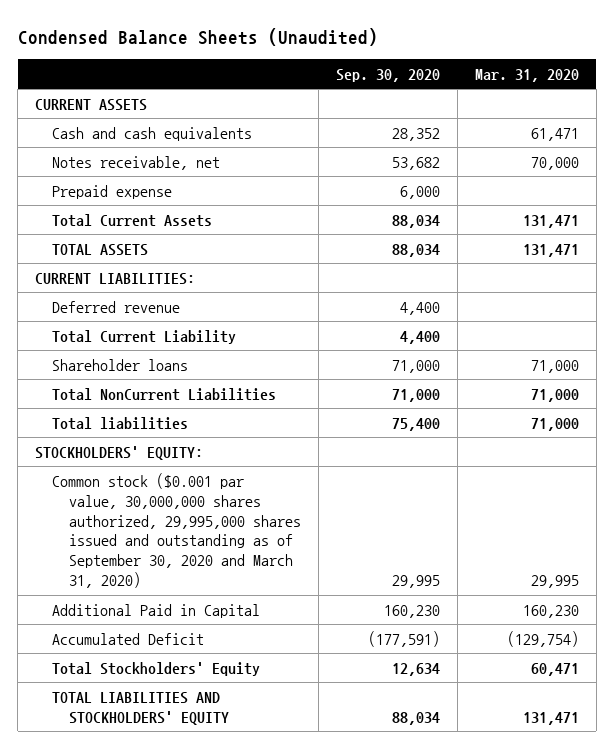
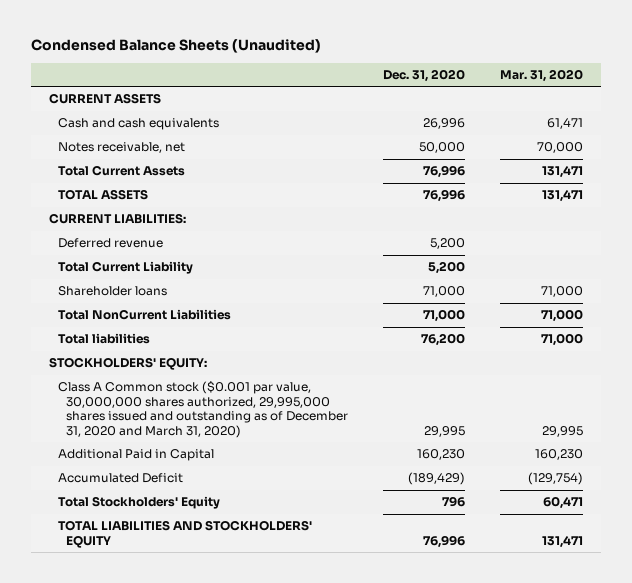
- | Sep. 30, 2020 | Mar. 31, 2020
+ | Dec. 31, 2020 | Mar. 31, 2020
- Prepaid expense | 6,000 |
- Common stock ($0.001 par value, 30,000,000 shares authorized, 29,995,000 shares issued and outstanding as of September 30, 2020 and March 31, 2020) | 29,995 | 29,995
+ Class A Common stock ($0.001 par value, 30,000,000 shares authorized, 29,995,000 shares issued and outstanding as of December 31, 2020 and March 31, 2020) | 29,995 | 29,995

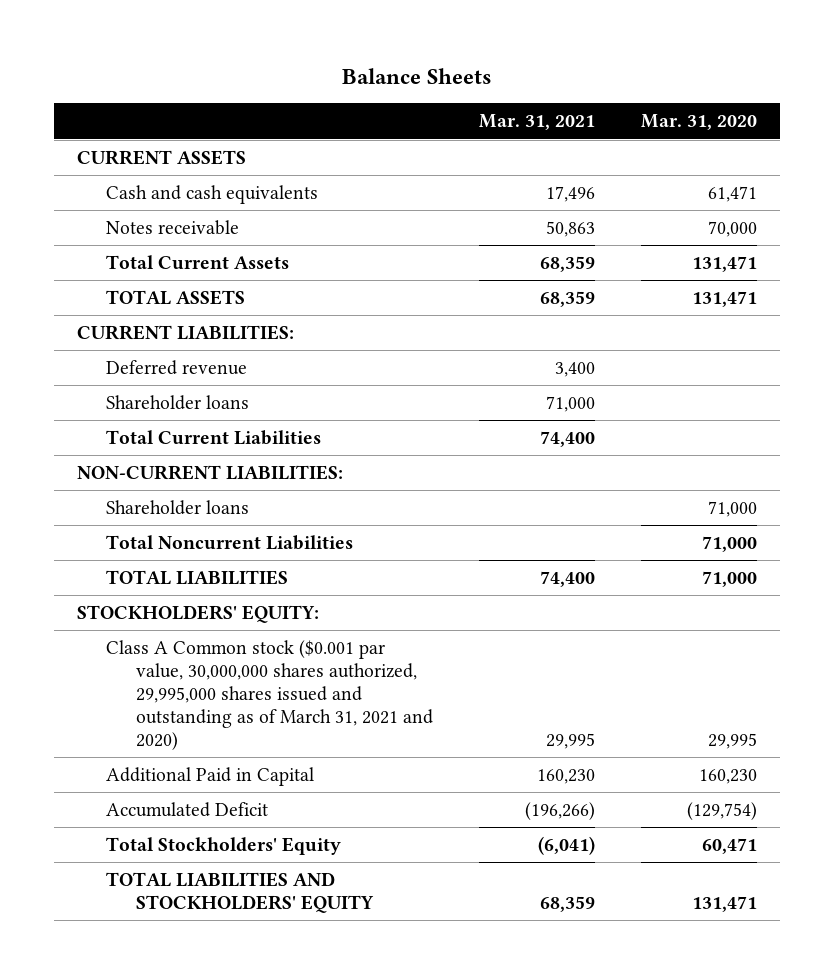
- Condensed Balance Sheets (Unaudited)
+ Balance Sheets
- | Dec. 31, 2020 | Mar. 31, 2020
+ | Mar. 31, 2021 | Mar. 31, 2020
- Notes receivable, net | 50,000 | 70,000
+ Notes receivable | 50,863 | 70,000
- Total Current Liability | 5,200 |
+ Shareholder loans | 71,000 |
+ Total Current Liabilities | 74,400 |
+ NON-CURRENT LIABILITIES:
- Total NonCurrent Liabilities | 71,000 | 71,000
- Total liabilities | 76,200 | 71,000
+ Total Noncurrent Liabilities | | 71,000
+ TOTAL LIABILITIES | 74,400 | 71,000
- Class A Common stock ($0.001 par value, 30,000,000 shares authorized, 29,995,000 shares issued and outstanding as of December 31, 2020 and March 31, 2020) | 29,995 | 29,995
+ Class A Common stock ($0.001 par value, 30,000,000 shares authorized, 29,995,000 shares issued and outstanding as of March 31, 2021 and 2020) | 29,995 | 29,995

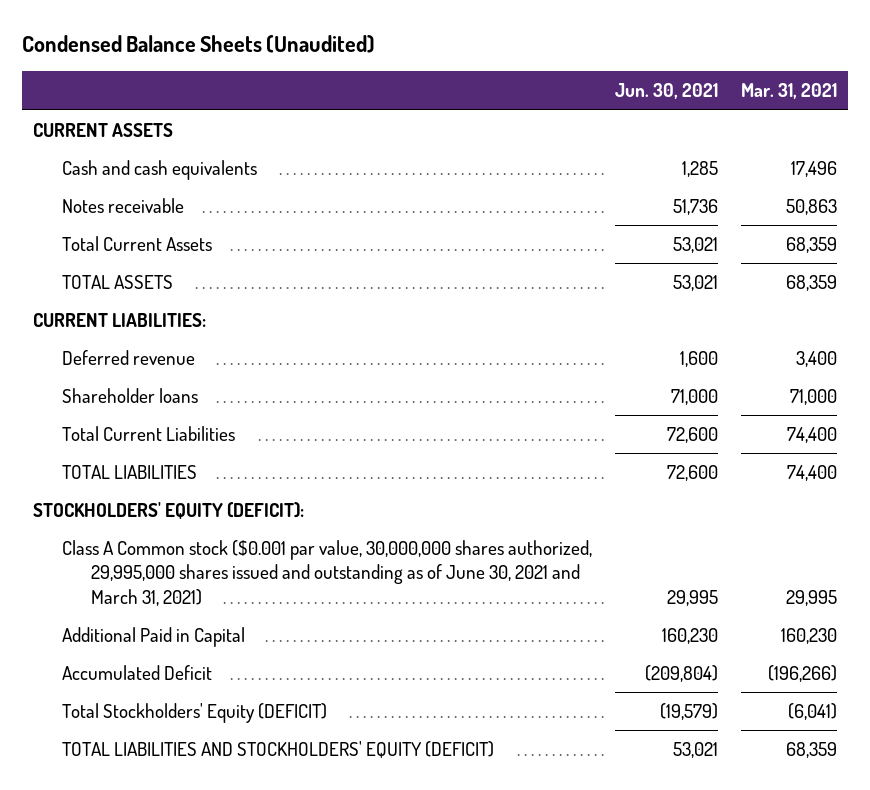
- Balance Sheets
+ Condensed Balance Sheets (Unaudited)
- | Mar. 31, 2021 | Mar. 31, 2020
+ | Jun. 30, 2021 | Mar. 31, 2021
- NON-CURRENT LIABILITIES:
- Shareholder loans | | 71,000
- Total Noncurrent Liabilities | | 71,000
- STOCKHOLDERS' EQUITY:
- Class A Common stock ($0.001 par value, 30,000,000 shares authorized, 29,995,000 shares issued and outstanding as of March 31, 2021 and 2020) | 29,995 | 29,995
+ STOCKHOLDERS' EQUITY (DEFICIT):
+ Class A Common stock ($0.001 par value, 30,000,000 shares authorized, 29,995,000 shares issued and outstanding as of June 30, 2021 and March 31, 2021) | 29,995 | 29,995
- Total Stockholders' Equity | (6,041) | 60,471
- TOTAL LIABILITIES AND STOCKHOLDERS' EQUITY | 68,359 | 131,471
+ Total Stockholders' Equity (DEFICIT) | (19,579) | (6,041)
+ TOTAL LIABILITIES AND STOCKHOLDERS' EQUITY (DEFICIT) | 53,021 | 68,359

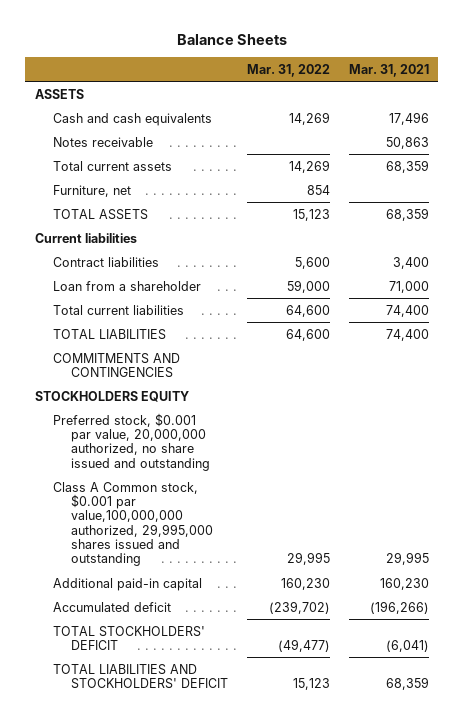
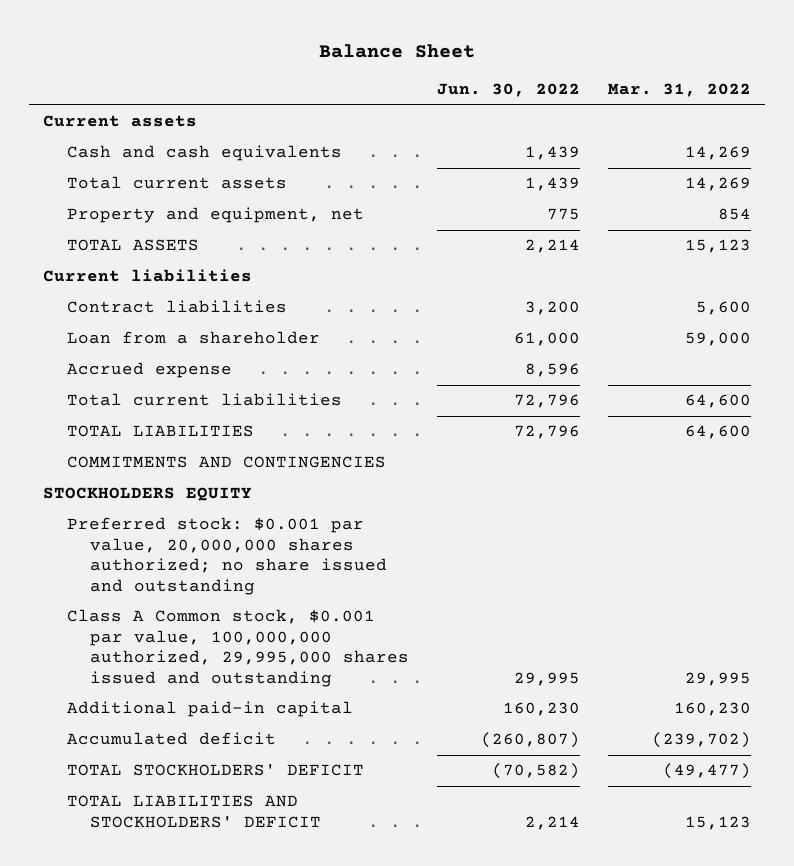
- Balance Sheets
+ Balance Sheet
- | Mar. 31, 2022 | Mar. 31, 2021
+ | Jun. 30, 2022 | Mar. 31, 2022
- ASSETS
+ Current assets
- Notes receivable | | 50,863
- Furniture, net | 854 |
+ Property and equipment, net | 775 | 854
+ Accrued expense | 8,596 |
- Preferred stock, $0.001 par value, 20,000,000 authorized, no share issued and outstanding
- Class A Common stock, $0.001 par value,100,000,000 authorized, 29,995,000 shares issued and outstanding | 29,995 | 29,995
+ Preferred stock: $0.001 par value, 20,000,000 shares authorized; no share issued and outstanding
+ Class A Common stock, $0.001 par value, 100,000,000 authorized, 29,995,000 shares issued and outstanding | 29,995 | 29,995

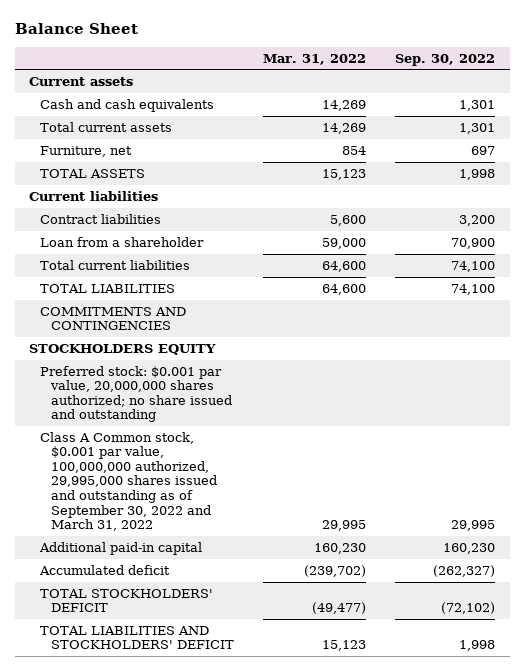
- | Jun. 30, 2022 | Mar. 31, 2022
+ | Mar. 31, 2022 | Sep. 30, 2022
- Property and equipment, net | 775 | 854
+ Furniture, net | 854 | 697
- Accrued expense | 8,596 |
- Class A Common stock, $0.001 par value, 100,000,000 authorized, 29,995,000 shares issued and outstanding | 29,995 | 29,995
+ Class A Common stock, $0.001 par value, 100,000,000 authorized, 29,995,000 shares issued and outstanding as of September 30, 2022 and March 31, 2022 | 29,995 | 29,995

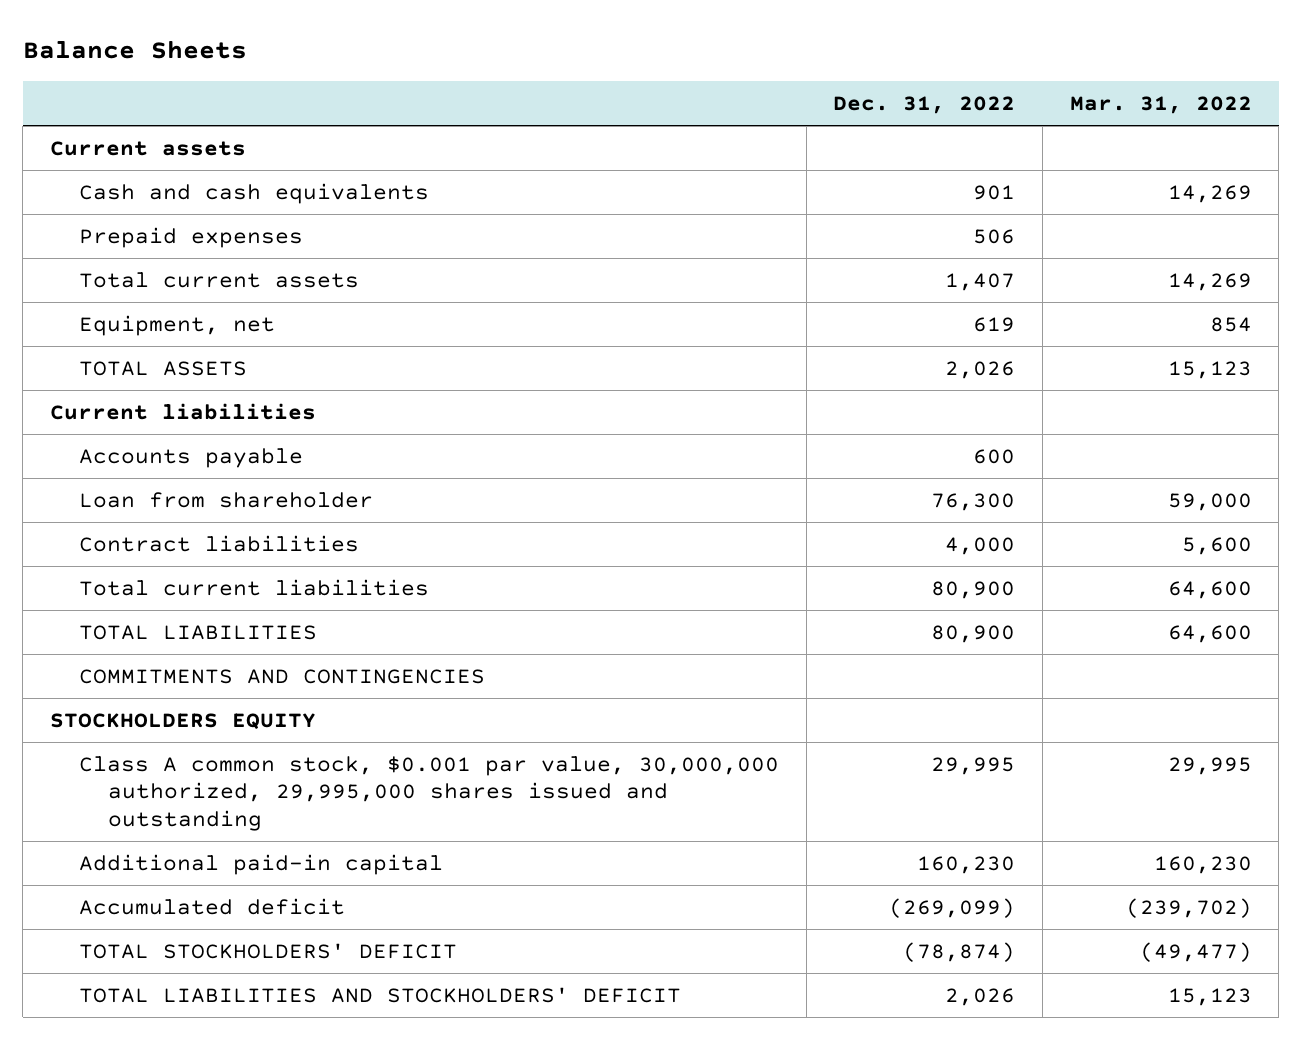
- Balance Sheet
+ Balance Sheets
- | Mar. 31, 2022 | Sep. 30, 2022
+ | Dec. 31, 2022 | Mar. 31, 2022
+ Prepaid expenses | 506 |
- Furniture, net | 854 | 697
+ Equipment, net | 619 | 854
+ Accounts payable | 600 |
+ Loan from shareholder | 76,300 | 59,000
- Loan from a shareholder | 59,000 | 70,900
- Preferred stock: $0.001 par value, 20,000,000 shares authorized; no share issued and outstanding
- Class A Common stock, $0.001 par value, 100,000,000 authorized, 29,995,000 shares issued and outstanding as of September 30, 2022 and March 31, 2022 | 29,995 | 29,995
+ Class A common stock, $0.001 par value, 30,000,000 authorized, 29,995,000 shares issued and outstanding | 29,995 | 29,995

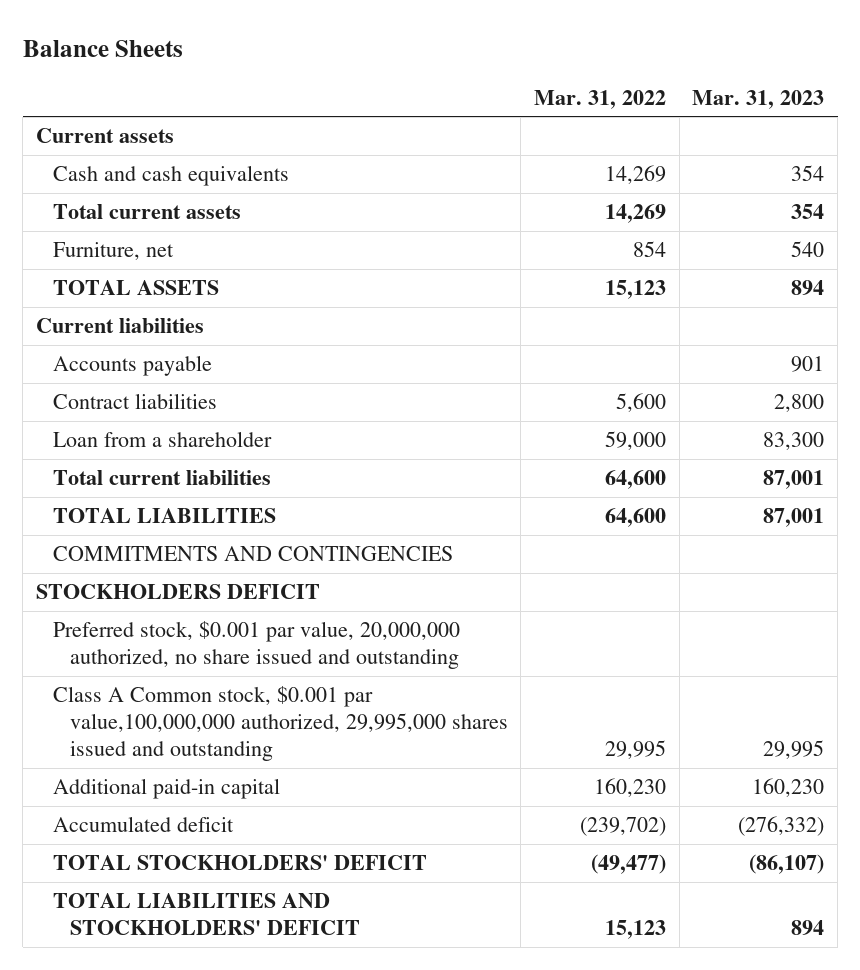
- | Dec. 31, 2022 | Mar. 31, 2022
+ | Mar. 31, 2022 | Mar. 31, 2023
- Prepaid expenses | 506 |
- Equipment, net | 619 | 854
+ Furniture, net | 854 | 540
- Loan from shareholder | 76,300 | 59,000
+ Loan from a shareholder | 59,000 | 83,300
- STOCKHOLDERS EQUITY
- Class A common stock, $0.001 par value, 30,000,000 authorized, 29,995,000 shares issued and outstanding | 29,995 | 29,995
+ STOCKHOLDERS DEFICIT
+ Preferred stock, $0.001 par value, 20,000,000 authorized, no share issued and outstanding
+ Class A Common stock, $0.001 par value,100,000,000 authorized, 29,995,000 shares issued and outstanding | 29,995 | 29,995

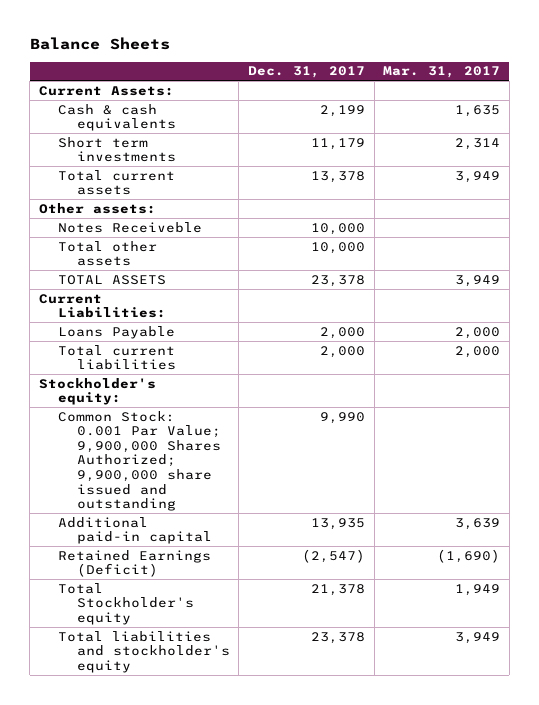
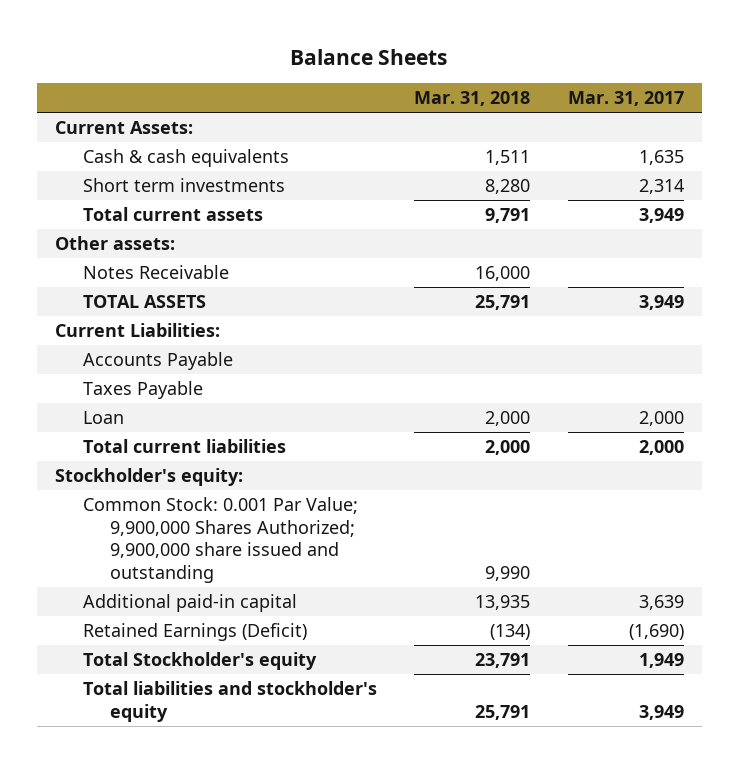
- | Dec. 31, 2017 | Mar. 31, 2017
+ | Mar. 31, 2018 | Mar. 31, 2017
- Notes Receiveble | 10,000 |
- Total other assets | 10,000 |
+ Notes Receivable | 16,000 |
- Loans Payable | 2,000 | 2,000
+ Accounts Payable
+ Taxes Payable
+ Loan | 2,000 | 2,000

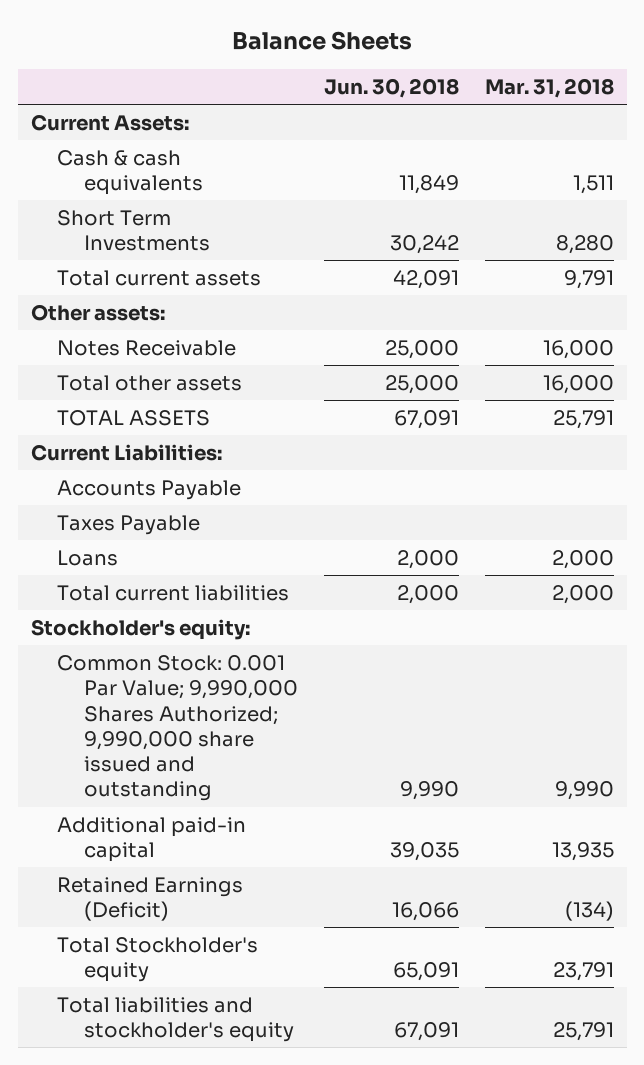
- | Mar. 31, 2018 | Mar. 31, 2017
+ | Jun. 30, 2018 | Mar. 31, 2018
- Short term investments | 8,280 | 2,314
+ Short Term Investments | 30,242 | 8,280
+ Total other assets | 25,000 | 16,000
- Loan | 2,000 | 2,000
+ Loans | 2,000 | 2,000
- Common Stock: 0.001 Par Value; 9,900,000 Shares Authorized; 9,900,000 share issued and outstanding | 9,990 |
+ Common Stock: 0.001 Par Value; 9,990,000 Shares Authorized; 9,990,000 share issued and outstanding | 9,990 | 9,990

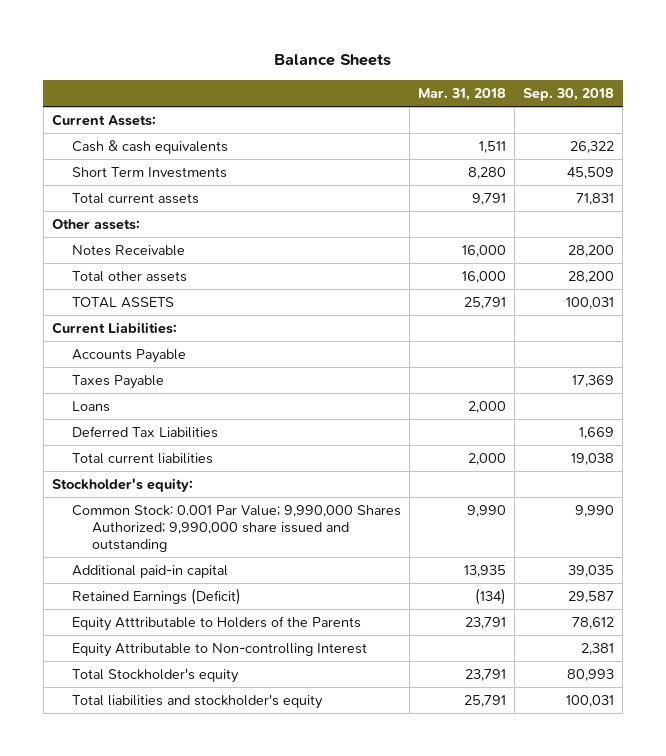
- | Jun. 30, 2018 | Mar. 31, 2018
+ | Mar. 31, 2018 | Sep. 30, 2018
+ Deferred Tax Liabilities | | 1,669
+ Equity Atttributable to Holders of the Parents | 23,791 | 78,612
+ Equity Attributable to Non-controlling Interest | | 2,381

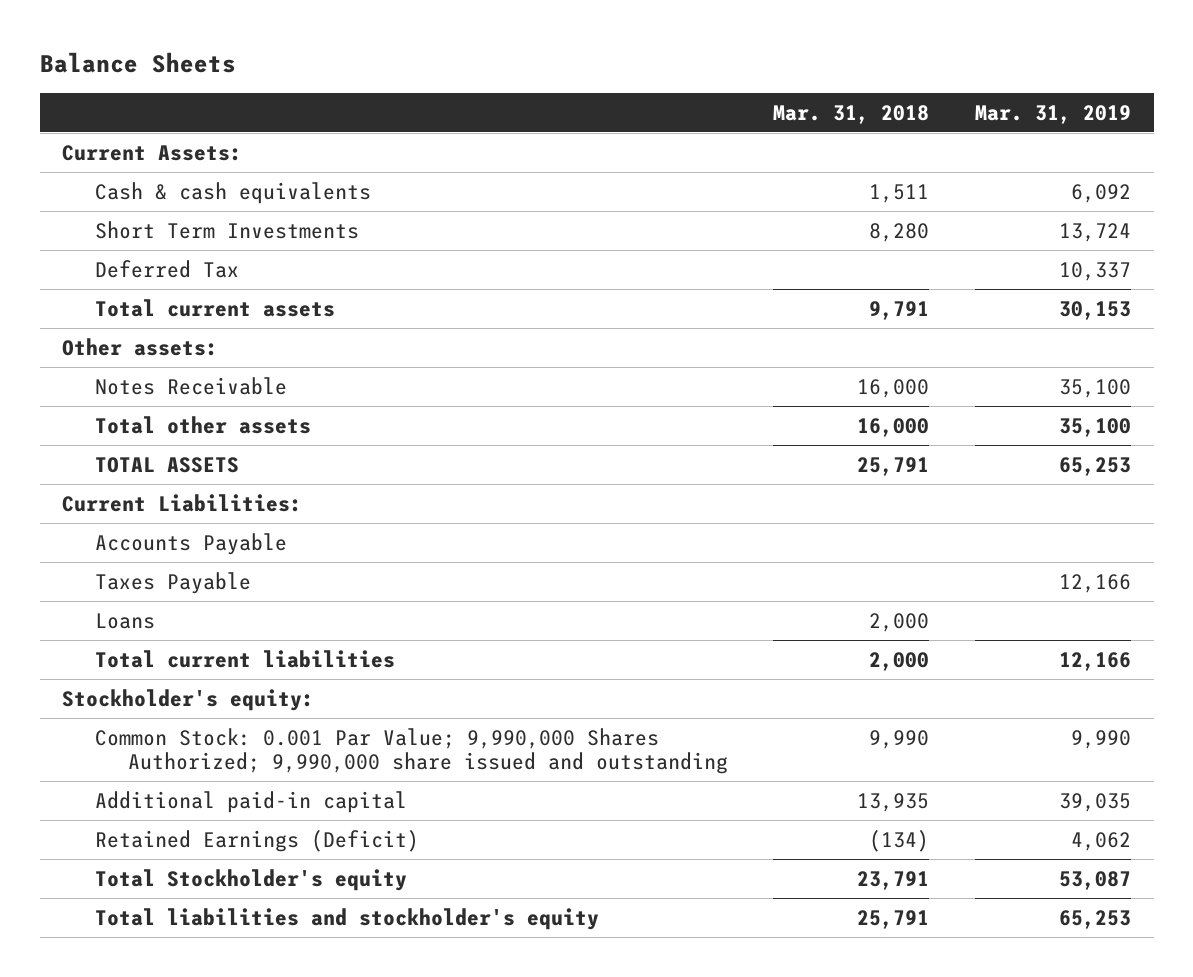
- | Mar. 31, 2018 | Sep. 30, 2018
+ | Mar. 31, 2018 | Mar. 31, 2019
+ Deferred Tax | | 10,337
- Deferred Tax Liabilities | | 1,669
- Equity Atttributable to Holders of the Parents | 23,791 | 78,612
- Equity Attributable to Non-controlling Interest | | 2,381

